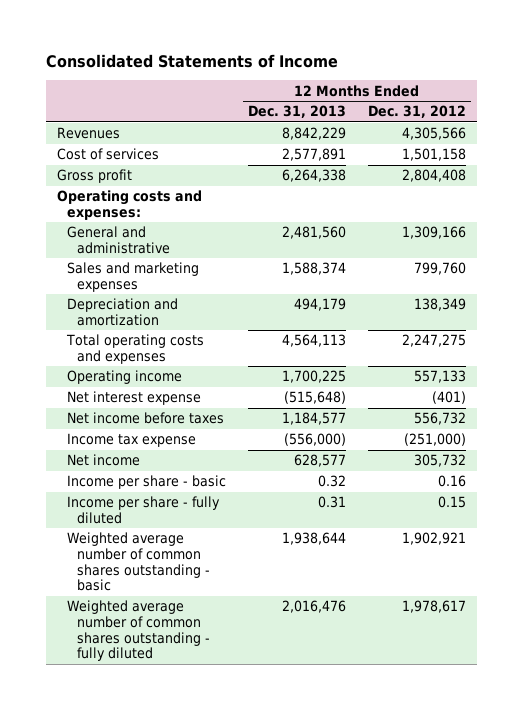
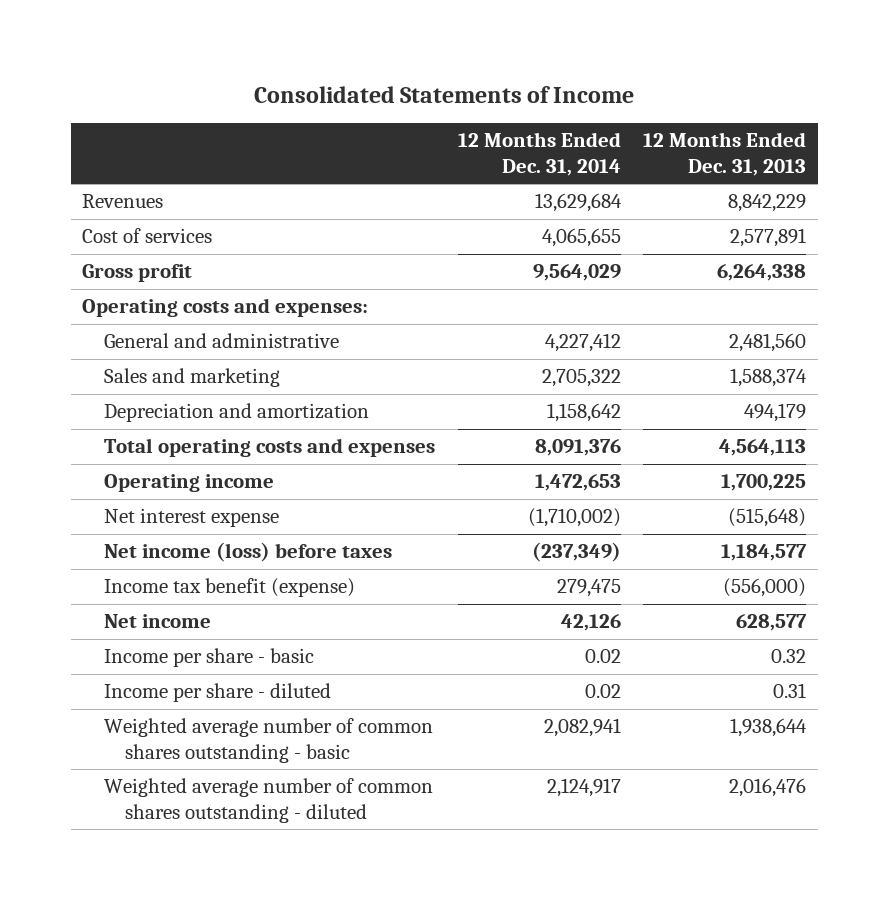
- | 12 Months Ended Dec. 31, 2013 | 12 Months Ended Dec. 31, 2012
+ | 12 Months Ended Dec. 31, 2014 | 12 Months Ended Dec. 31, 2013
- Sales and marketing expenses | 1,588,374 | 799,760
+ Sales and marketing | 2,705,322 | 1,588,374
- Net income before taxes | 1,184,577 | 556,732
- Income tax expense | (556,000) | (251,000)
+ Net income (loss) before taxes | (237,349) | 1,184,577
+ Income tax benefit (expense) | 279,475 | (556,000)
- Income per share - fully diluted | 0.31 | 0.15
+ Income per share - diluted | 0.02 | 0.31
- Weighted average number of common shares outstanding - fully diluted | 2,016,476 | 1,978,617
+ Weighted average number of common shares outstanding - diluted | 2,124,917 | 2,016,476

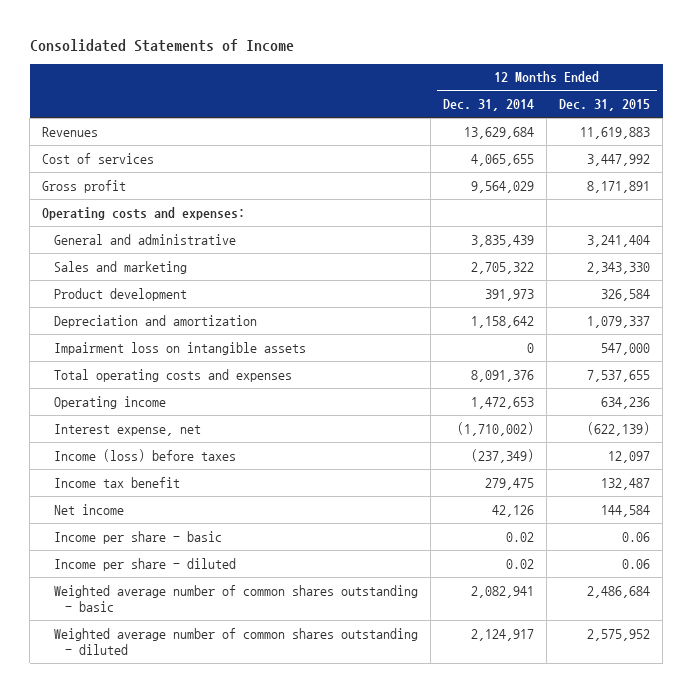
- | 12 Months Ended Dec. 31, 2014 | 12 Months Ended Dec. 31, 2013
+ | 12 Months Ended Dec. 31, 2014 | 12 Months Ended Dec. 31, 2015
- General and administrative | 4,227,412 | 2,481,560
+ General and administrative | 3,835,439 | 3,241,404
+ Product development | 391,973 | 326,584
+ Impairment loss on intangible assets | 0 | 547,000
- Net interest expense | (1,710,002) | (515,648)
- Net income (loss) before taxes | (237,349) | 1,184,577
- Income tax benefit (expense) | 279,475 | (556,000)
+ Interest expense, net | (1,710,002) | (622,139)
+ Income (loss) before taxes | (237,349) | 12,097
+ Income tax benefit | 279,475 | 132,487

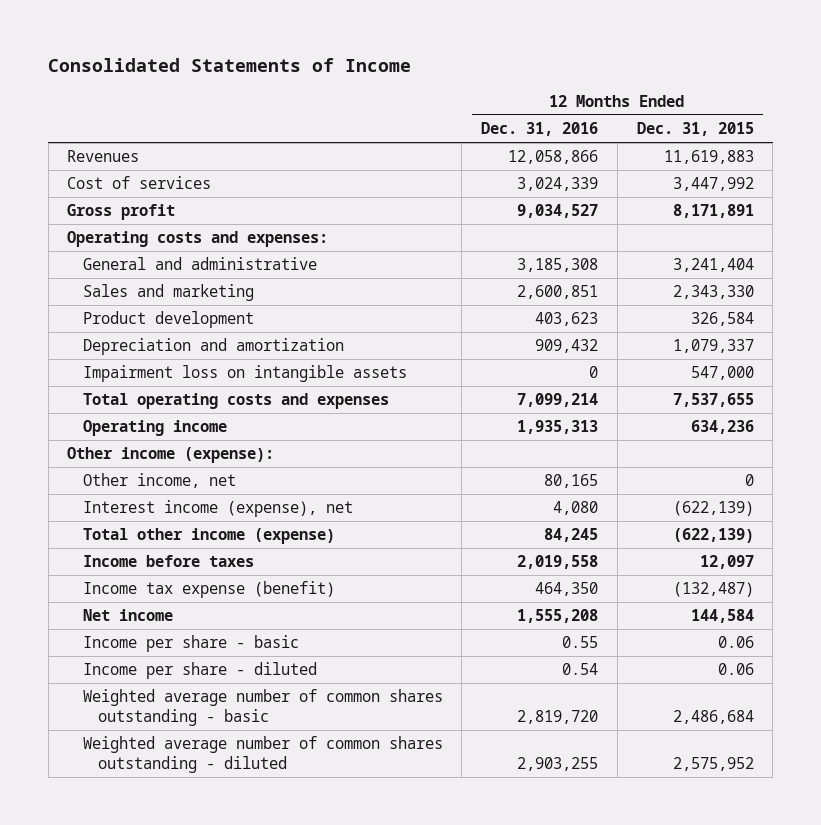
- | 12 Months Ended Dec. 31, 2014 | 12 Months Ended Dec. 31, 2015
+ | 12 Months Ended Dec. 31, 2016 | 12 Months Ended Dec. 31, 2015
- Interest expense, net | (1,710,002) | (622,139)
- Income (loss) before taxes | (237,349) | 12,097
- Income tax benefit | 279,475 | 132,487
+ Other income (expense):
+ Other income, net | 80,165 | 0
+ Interest income (expense), net | 4,080 | (622,139)
+ Total other income (expense) | 84,245 | (622,139)
+ Income before taxes | 2,019,558 | 12,097
+ Income tax expense (benefit) | 464,350 | (132,487)

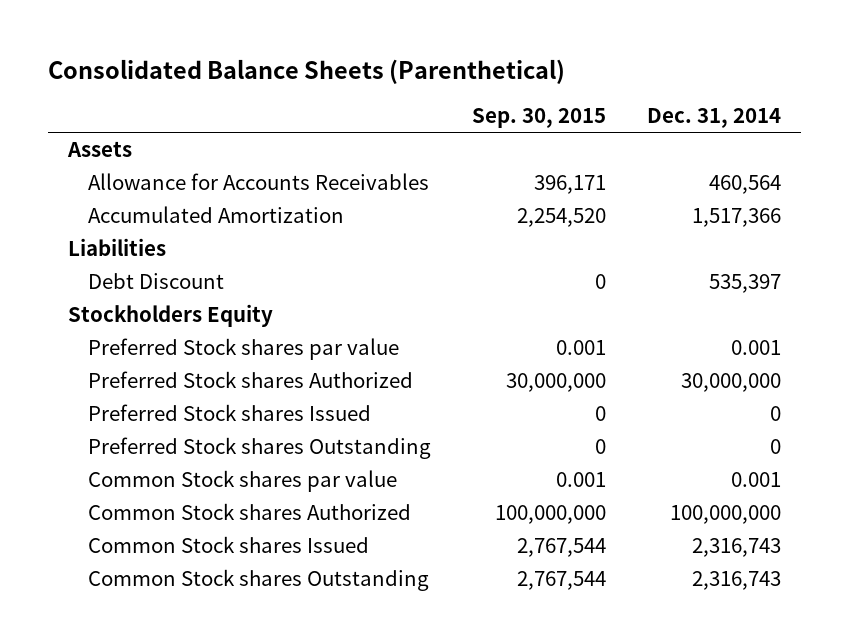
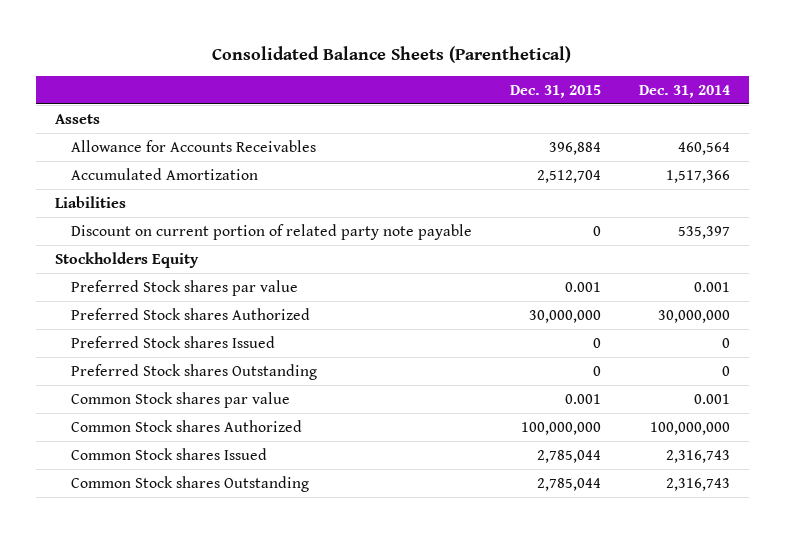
- | Sep. 30, 2015 | Dec. 31, 2014
+ | Dec. 31, 2015 | Dec. 31, 2014
- Debt Discount | 0 | 535,397
+ Discount on current portion of related party note payable | 0 | 535,397

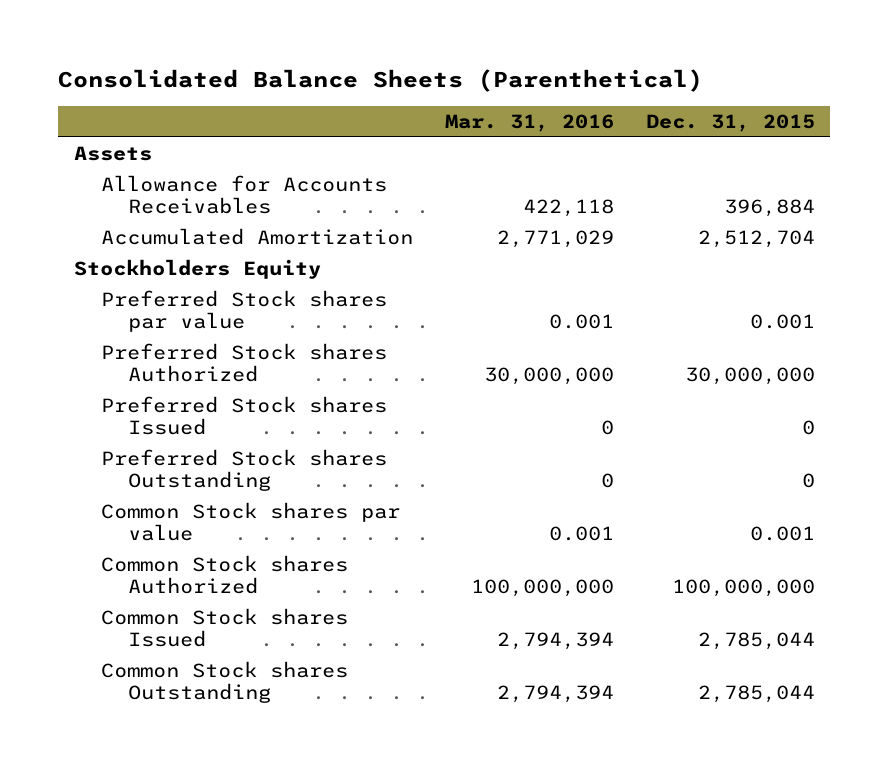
- | Dec. 31, 2015 | Dec. 31, 2014
+ | Mar. 31, 2016 | Dec. 31, 2015
- Liabilities
- Discount on current portion of related party note payable | 0 | 535,397

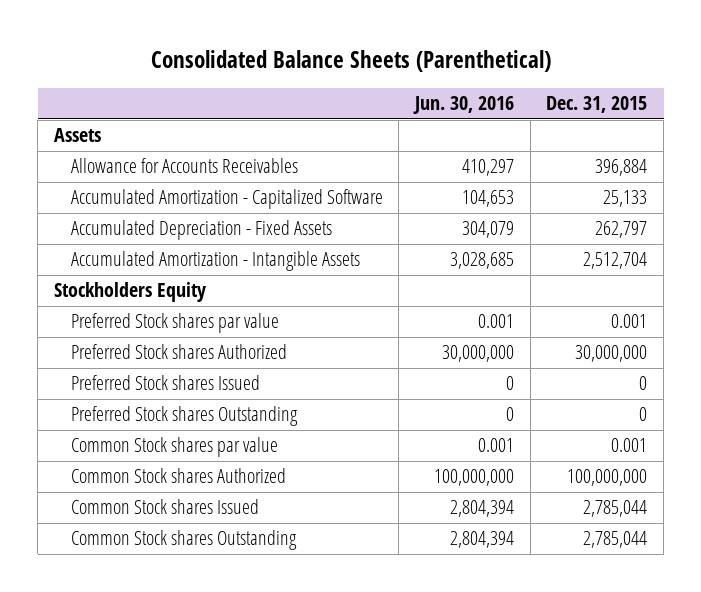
- | Mar. 31, 2016 | Dec. 31, 2015
+ | Jun. 30, 2016 | Dec. 31, 2015
- Accumulated Amortization | 2,771,029 | 2,512,704
+ Accumulated Amortization - Capitalized Software | 104,653 | 25,133
+ Accumulated Depreciation - Fixed Assets | 304,079 | 262,797
+ Accumulated Amortization - Intangible Assets | 3,028,685 | 2,512,704

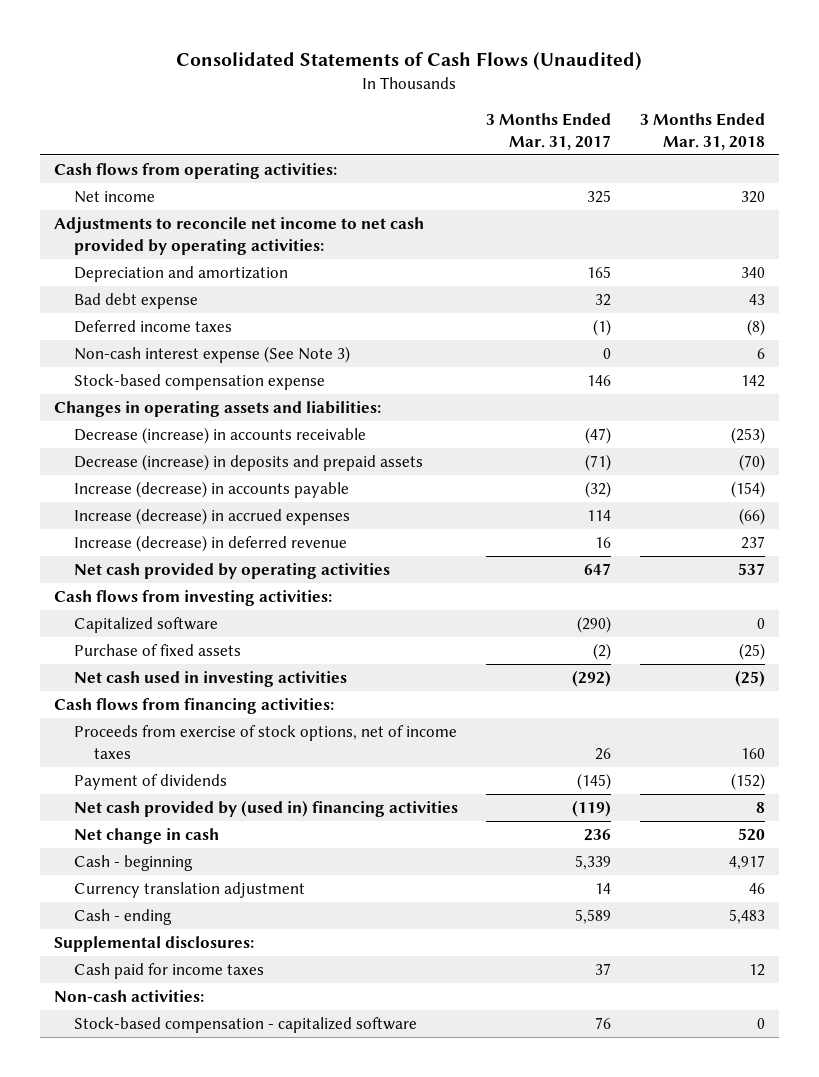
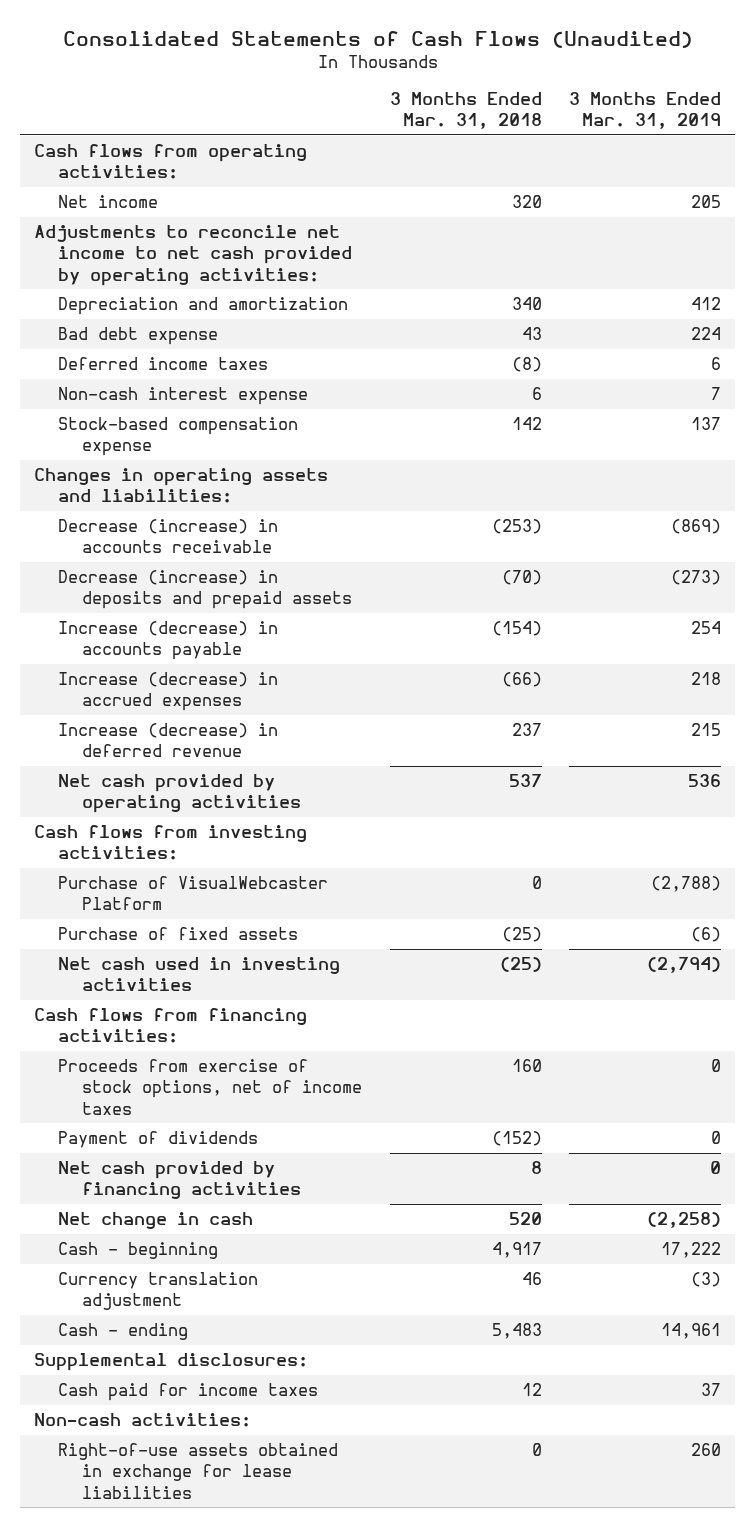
- | 3 Months Ended Mar. 31, 2017 | 3 Months Ended Mar. 31, 2018
+ | 3 Months Ended Mar. 31, 2018 | 3 Months Ended Mar. 31, 2019
- Non-cash interest expense (See Note 3) | 0 | 6
+ Non-cash interest expense | 6 | 7
- Capitalized software | (290) | 0
+ Purchase of VisualWebcaster Platform | 0 | (2,788)
- Net cash provided by (used in) financing activities | (119) | 8
+ Net cash provided by financing activities | 8 | 0
- Stock-based compensation - capitalized software | 76 | 0
+ Right-of-use assets obtained in exchange for lease liabilities | 0 | 260

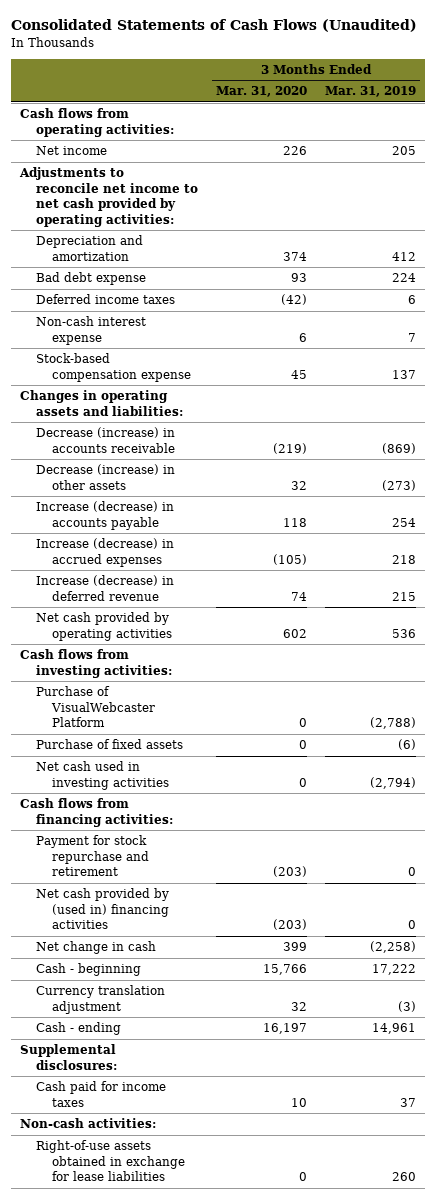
- | 3 Months Ended Mar. 31, 2018 | 3 Months Ended Mar. 31, 2019
+ | 3 Months Ended Mar. 31, 2020 | 3 Months Ended Mar. 31, 2019
- Decrease (increase) in deposits and prepaid assets | (70) | (273)
+ Decrease (increase) in other assets | 32 | (273)
- Proceeds from exercise of stock options, net of income taxes | 160 | 0
- Payment of dividends | (152) | 0
- Net cash provided by financing activities | 8 | 0
+ Payment for stock repurchase and retirement | (203) | 0
+ Net cash provided by (used in) financing activities | (203) | 0

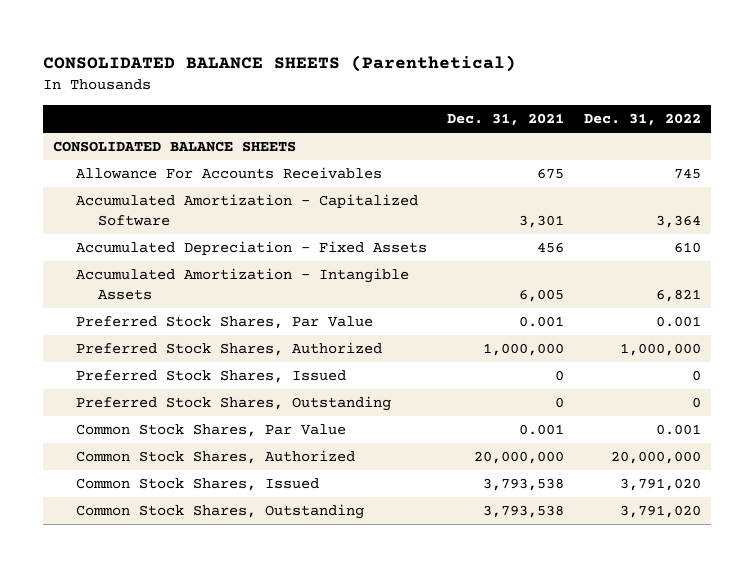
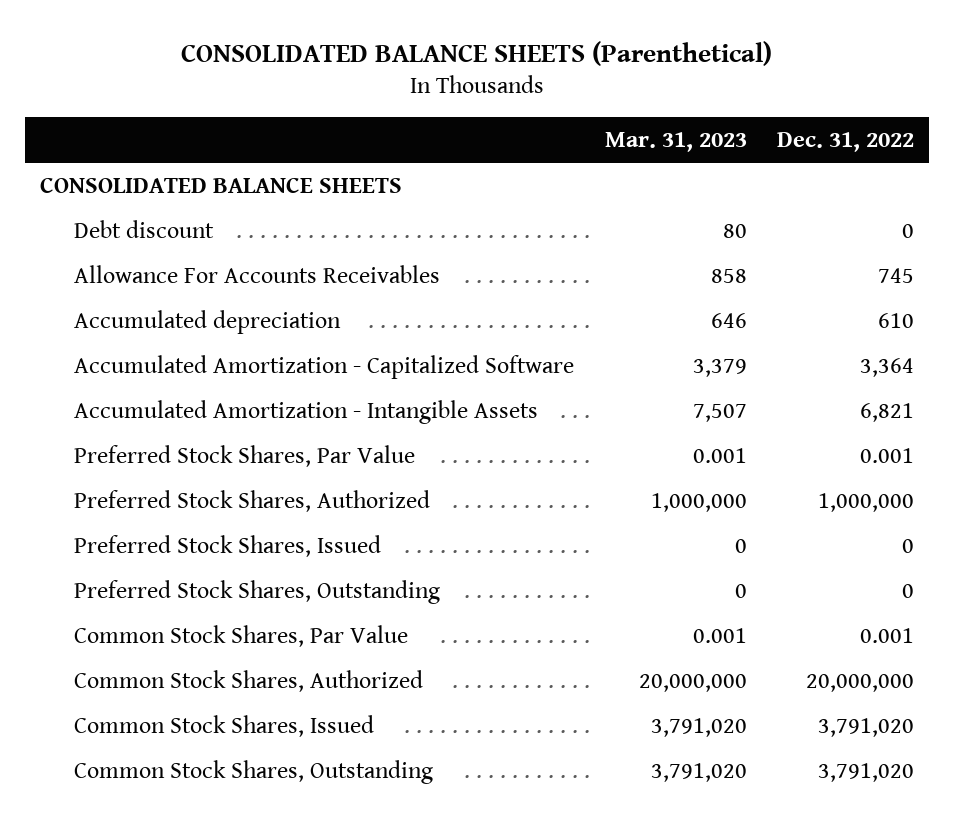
- | Dec. 31, 2021 | Dec. 31, 2022
+ | Mar. 31, 2023 | Dec. 31, 2022
+ Debt discount | 80 | 0
+ Accumulated depreciation | 646 | 610
- Accumulated Depreciation - Fixed Assets | 456 | 610

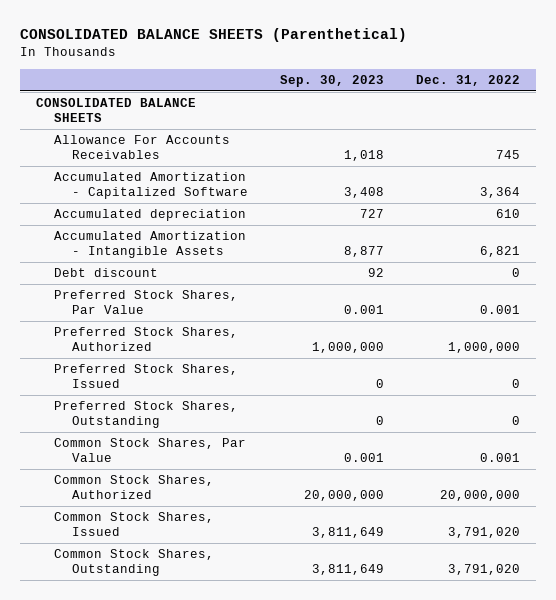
- | Mar. 31, 2023 | Dec. 31, 2022
+ | Sep. 30, 2023 | Dec. 31, 2022
moved down: Accumulated depreciation | 727 | 610
moved down: Debt discount | 92 | 0

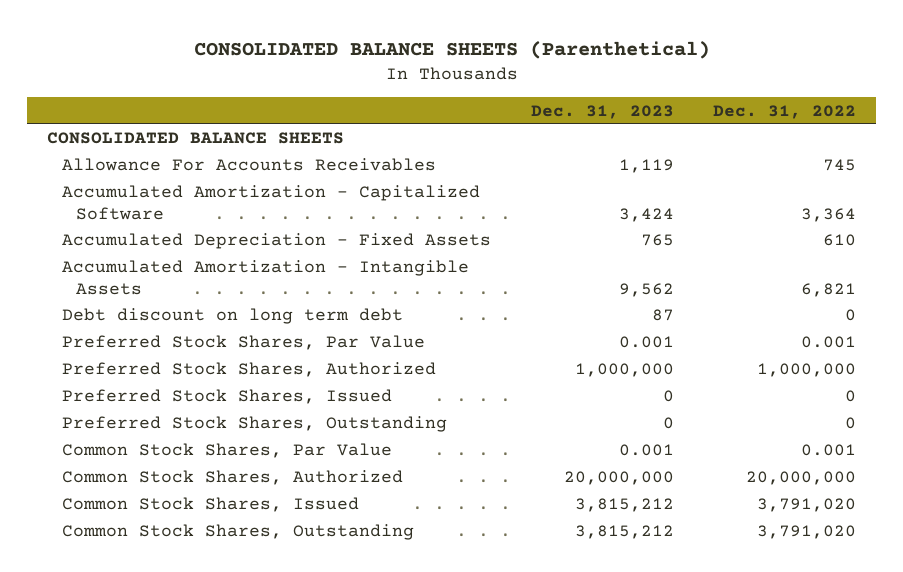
- | Sep. 30, 2023 | Dec. 31, 2022
+ | Dec. 31, 2023 | Dec. 31, 2022
- Accumulated depreciation | 727 | 610
+ Accumulated Depreciation - Fixed Assets | 765 | 610
- Debt discount | 92 | 0
+ Debt discount on long term debt | 87 | 0

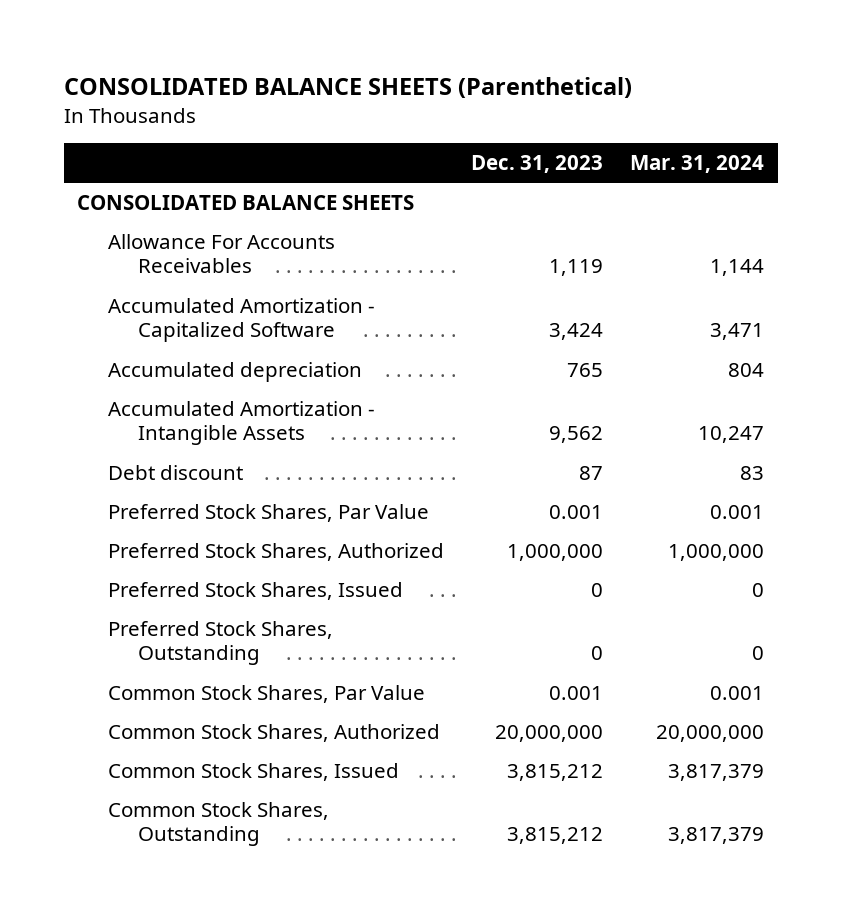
- | Dec. 31, 2023 | Dec. 31, 2022
+ | Dec. 31, 2023 | Mar. 31, 2024
- Accumulated Depreciation - Fixed Assets | 765 | 610
+ Accumulated depreciation | 765 | 804
- Debt discount on long term debt | 87 | 0
+ Debt discount | 87 | 83

